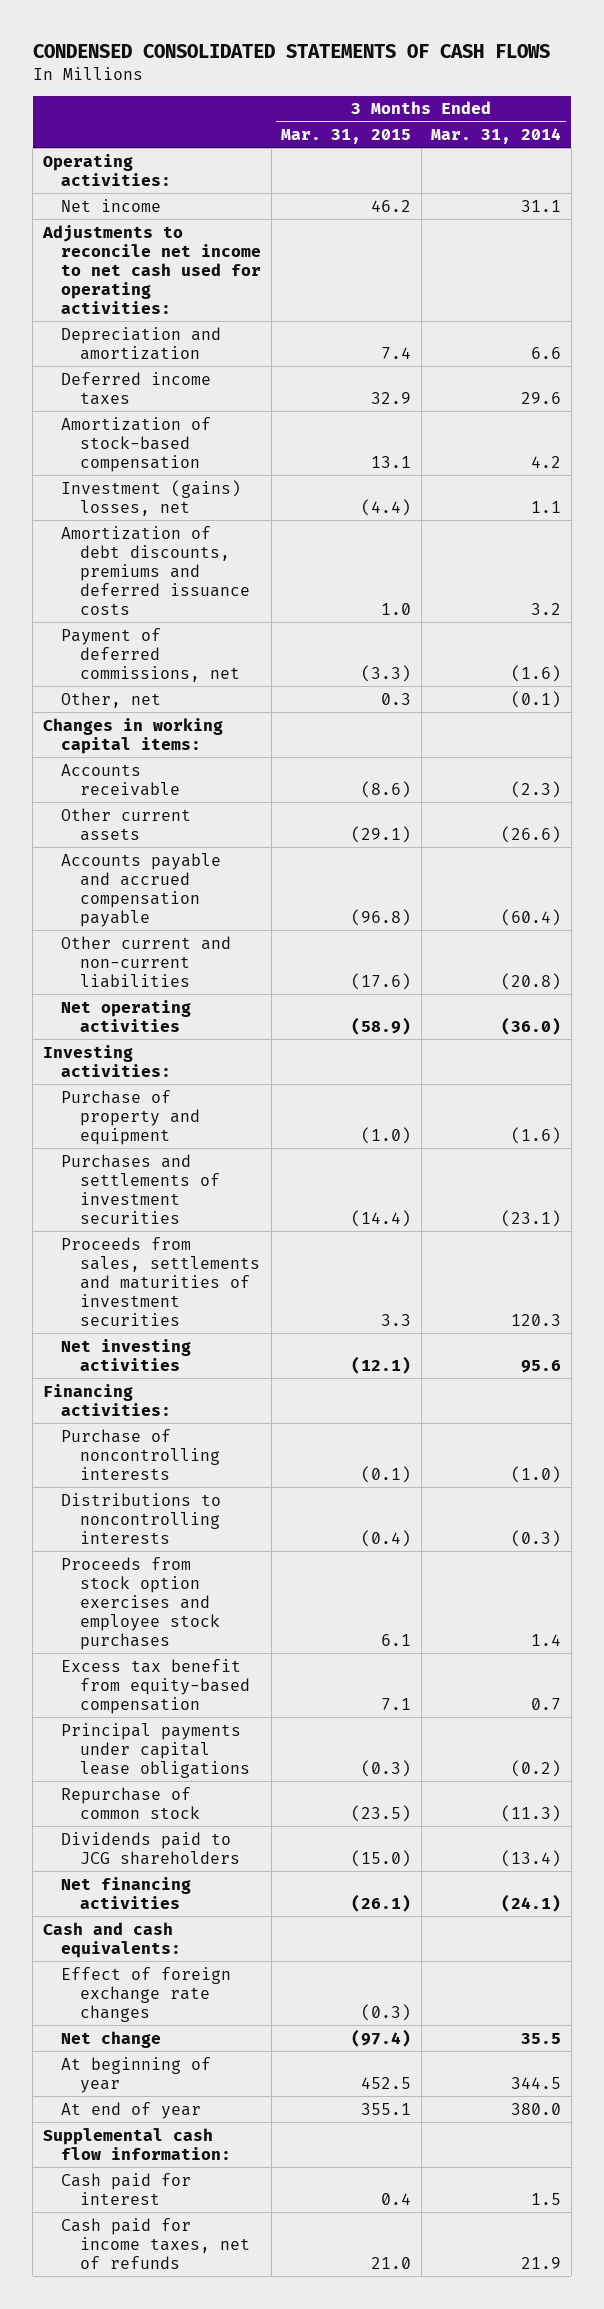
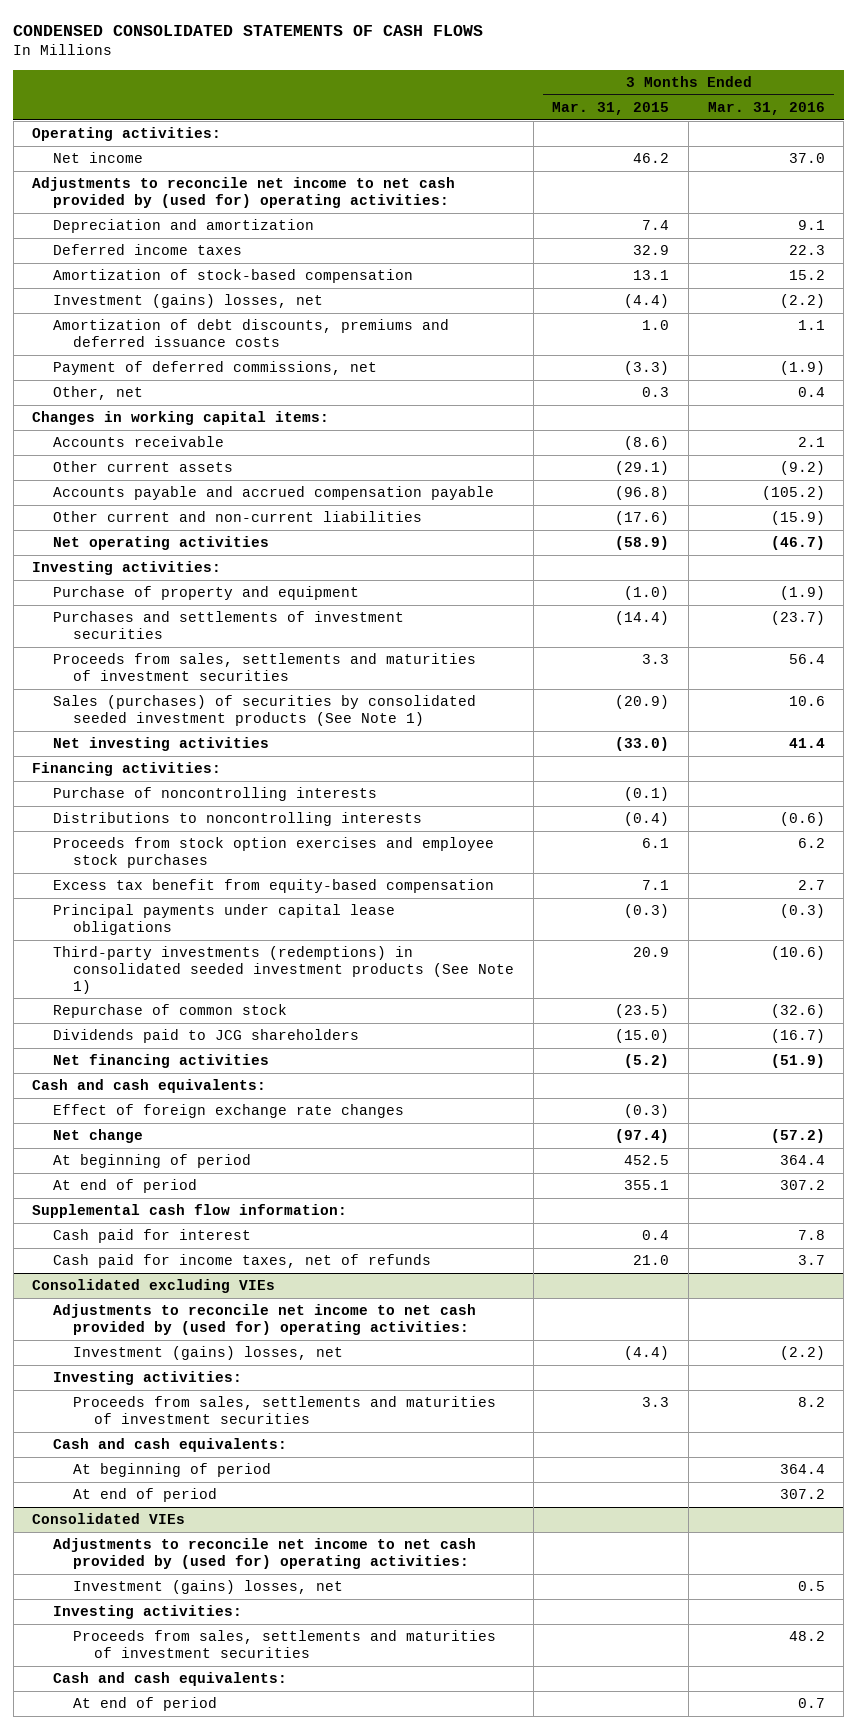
- | 3 Months Ended Mar. 31, 2015 | 3 Months Ended Mar. 31, 2014
+ | 3 Months Ended Mar. 31, 2015 | 3 Months Ended Mar. 31, 2016
- Adjustments to reconcile net income to net cash used for operating activities:
+ Adjustments to reconcile net income to net cash provided by (used for) operating activities:
- Net investing activities | (12.1) | 95.6
+ Sales (purchases) of securities by consolidated seeded investment products (See Note 1) | (20.9) | 10.6
+ Net investing activities | (33.0) | 41.4
+ Third-party investments (redemptions) in consolidated seeded investment products (See Note 1) | 20.9 | (10.6)
- Net financing activities | (26.1) | (24.1)
+ Net financing activities | (5.2) | (51.9)
- At beginning of year | 452.5 | 344.5
- At end of year | 355.1 | 380.0
+ At beginning of period | 452.5 | 364.4
+ At end of period | 355.1 | 307.2
+ Consolidated excluding VIEs
+ Adjustments to reconcile net income to net cash provided by (used for) operating activities:
+ Investment (gains) losses, net | (4.4) | (2.2)
+ Investing activities:
+ Proceeds from sales, settlements and maturities of investment securities | 3.3 | 8.2
+ Cash and cash equivalents:
+ At beginning of period | | 364.4
+ At end of period | | 307.2
+ Consolidated VIEs
+ Adjustments to reconcile net income to net cash provided by (used for) operating activities:
+ Investment (gains) losses, net | | 0.5
+ Investing activities:
+ Proceeds from sales, settlements and maturities of investment securities | | 48.2
+ Cash and cash equivalents:
+ At end of period | | 0.7

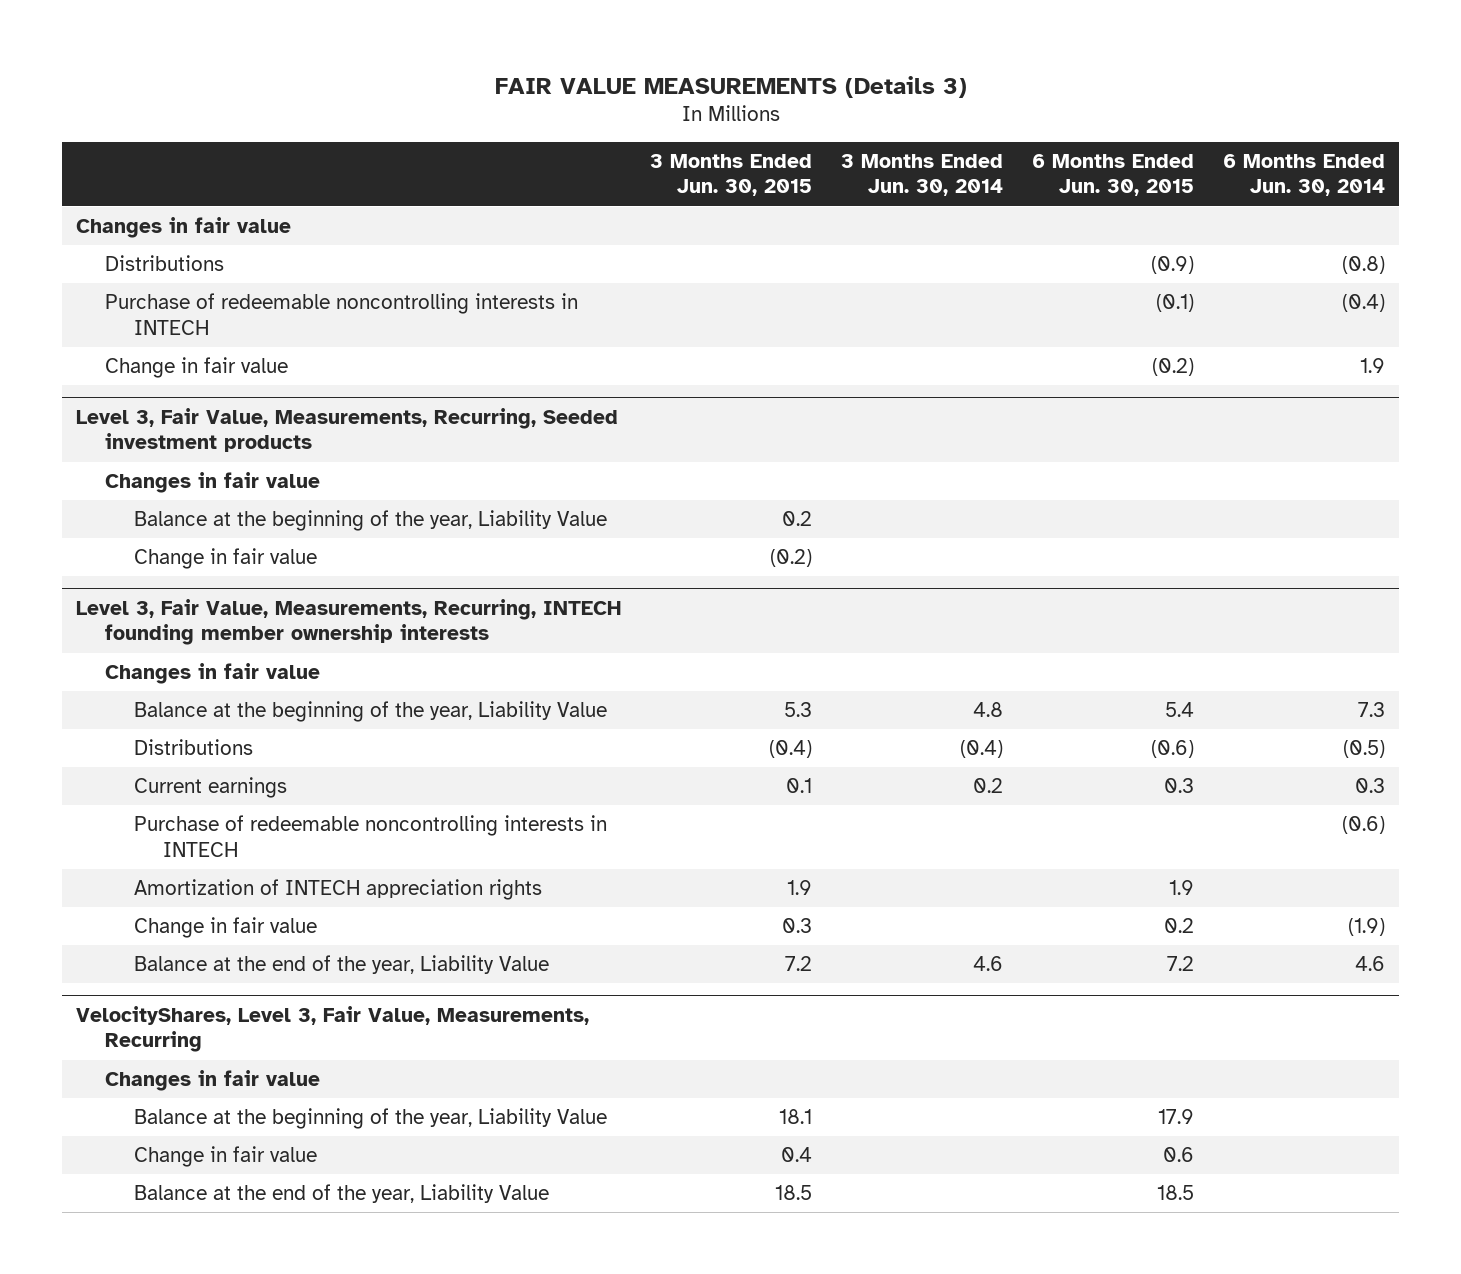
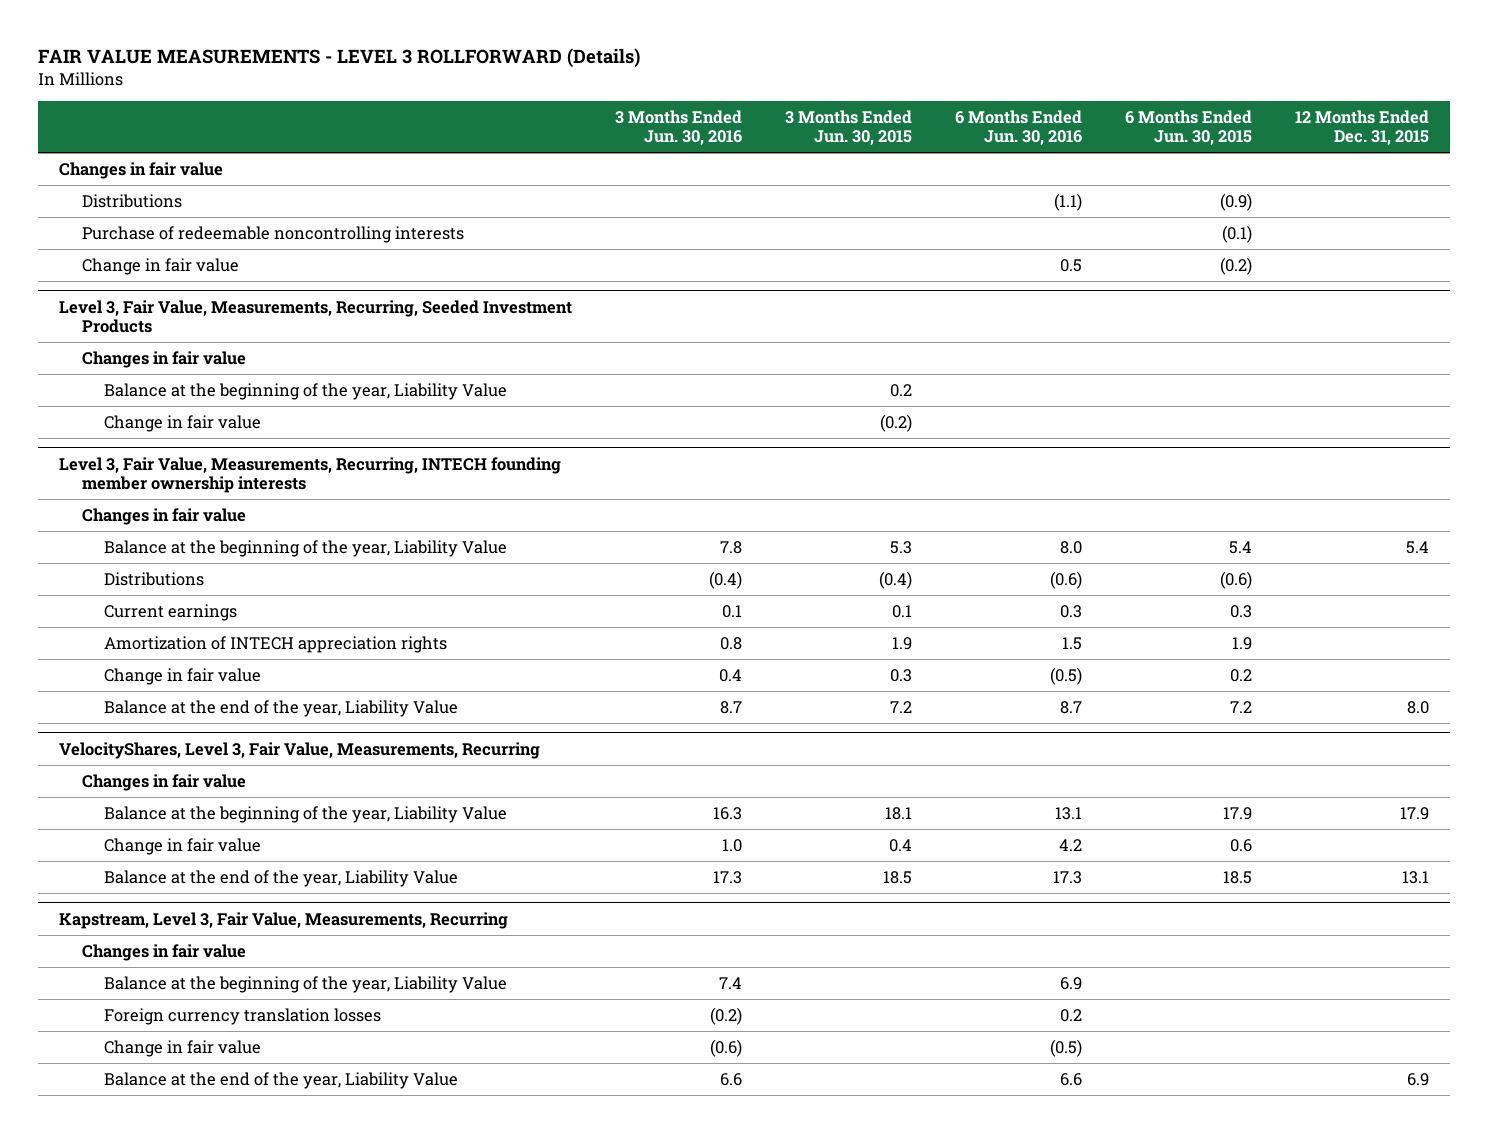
- FAIR VALUE MEASUREMENTS (Details 3)
+ FAIR VALUE MEASUREMENTS - LEVEL 3 ROLLFORWARD (Details)
- | 3 Months Ended Jun. 30, 2015 | 3 Months Ended Jun. 30, 2014 | 6 Months Ended Jun. 30, 2015 | 6 Months Ended Jun. 30, 2014
+ | 3 Months Ended Jun. 30, 2016 | 3 Months Ended Jun. 30, 2015 | 6 Months Ended Jun. 30, 2016 | 6 Months Ended Jun. 30, 2015 | 12 Months Ended Dec. 31, 2015
- Purchase of redeemable noncontrolling interests in INTECH | | | (0.1) | (0.4)
+ Purchase of redeemable noncontrolling interests | | | | (0.1) |
- Level 3, Fair Value, Measurements, Recurring, Seeded investment products
+ Level 3, Fair Value, Measurements, Recurring, Seeded Investment Products
@ Level 3, Fair Value, Measurements, Recurring, INTECH founding member ownership interests
- Purchase of redeemable noncontrolling interests in INTECH | | | | (0.6)
+ Kapstream, Level 3, Fair Value, Measurements, Recurring
+ Changes in fair value
+ Balance at the beginning of the year, Liability Value | 7.4 | | 6.9 | |
+ Foreign currency translation losses | (0.2) | | 0.2 | |
+ Change in fair value | (0.6) | | (0.5) | |
+ Balance at the end of the year, Liability Value | 6.6 | | 6.6 | | 6.9

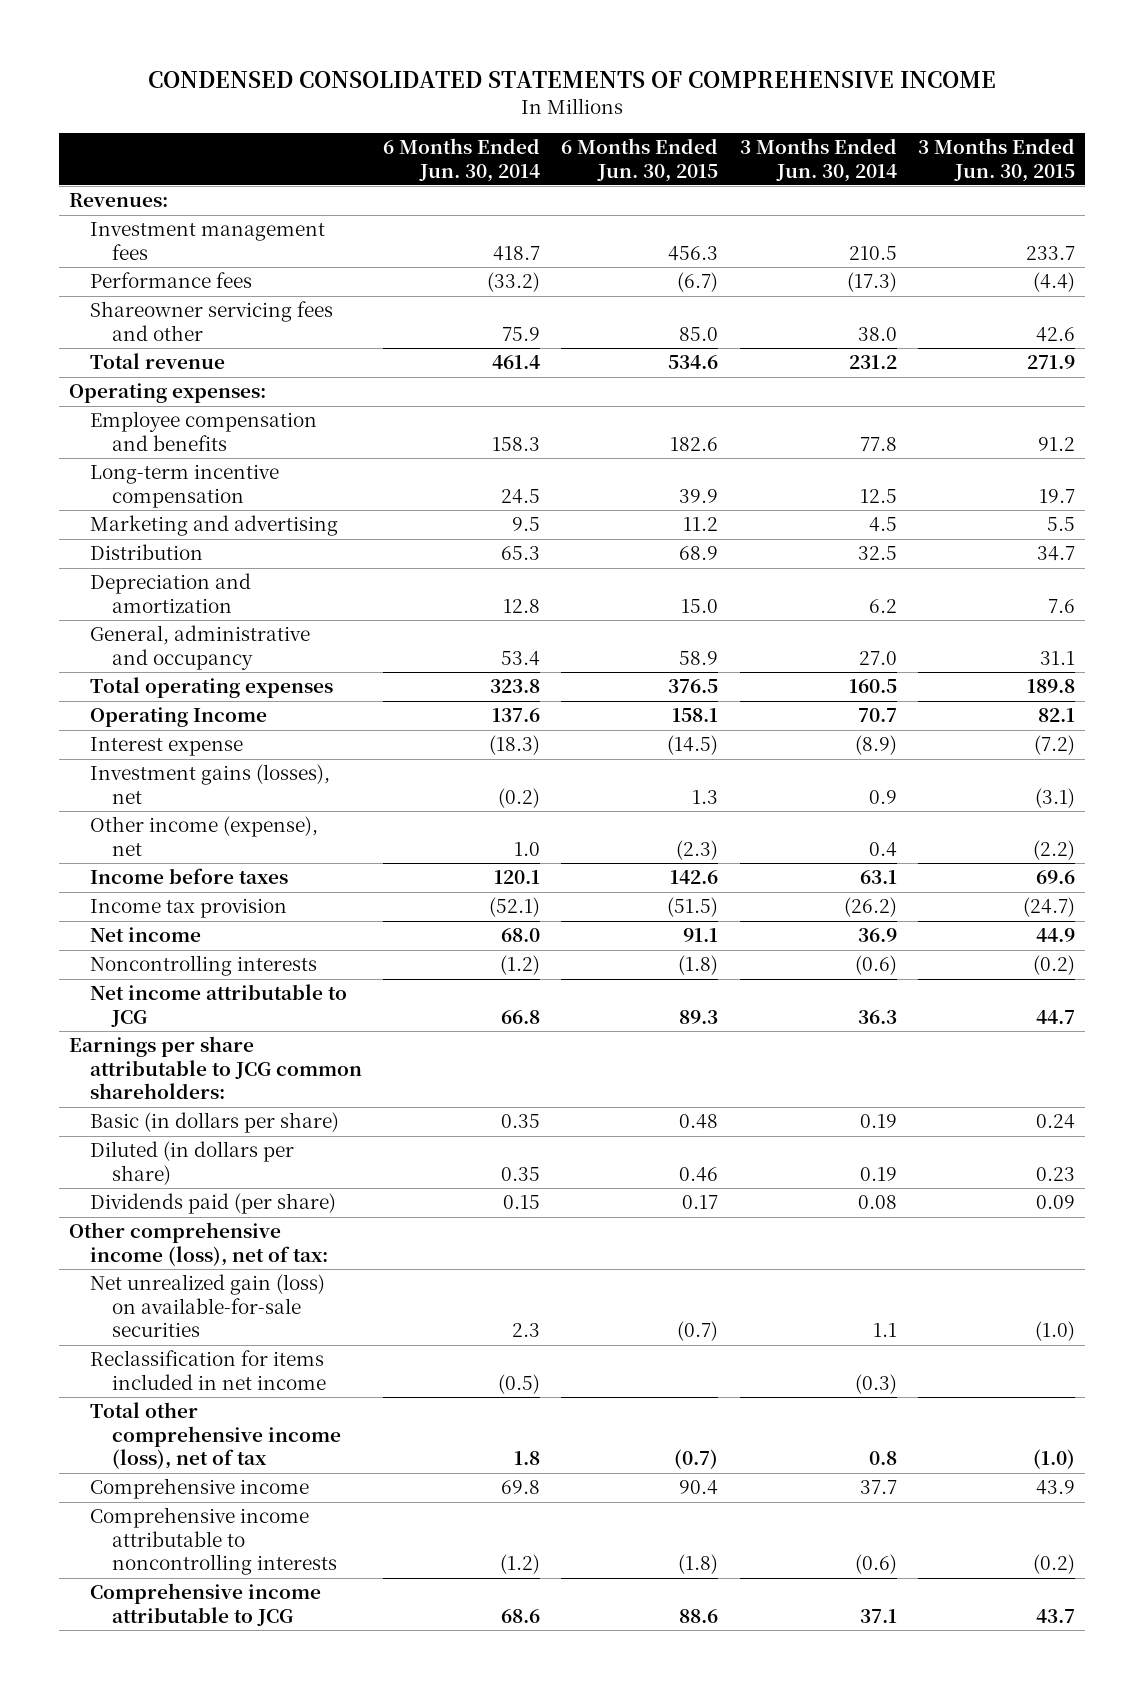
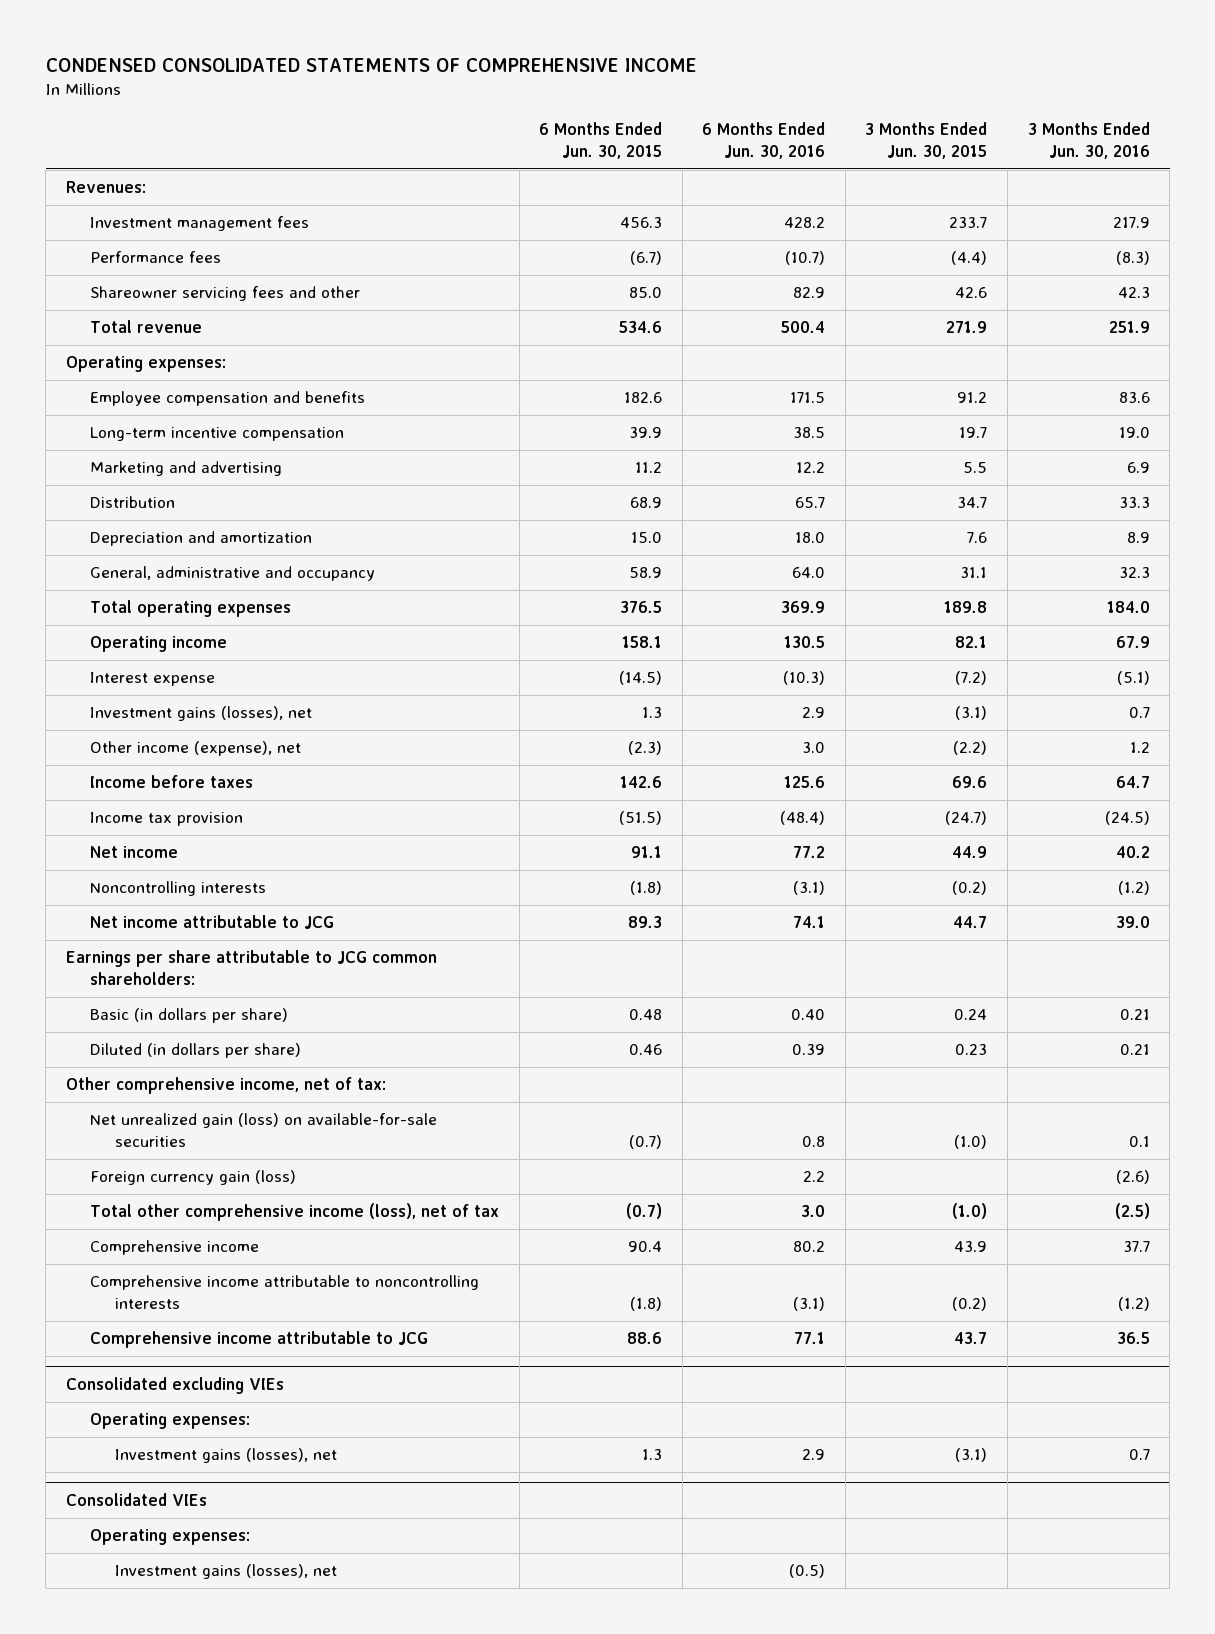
- | 6 Months Ended Jun. 30, 2014 | 6 Months Ended Jun. 30, 2015 | 3 Months Ended Jun. 30, 2014 | 3 Months Ended Jun. 30, 2015
+ | 6 Months Ended Jun. 30, 2015 | 6 Months Ended Jun. 30, 2016 | 3 Months Ended Jun. 30, 2015 | 3 Months Ended Jun. 30, 2016
- Operating Income | 137.6 | 158.1 | 70.7 | 82.1
+ Operating income | 158.1 | 130.5 | 82.1 | 67.9
- Dividends paid (per share) | 0.15 | 0.17 | 0.08 | 0.09
- Other comprehensive income (loss), net of tax:
+ Other comprehensive income, net of tax:
- Reclassification for items included in net income | (0.5) | | (0.3) |
+ Foreign currency gain (loss) | | 2.2 | | (2.6)
+ Consolidated excluding VIEs
+ Operating expenses:
+ Investment gains (losses), net | 1.3 | 2.9 | (3.1) | 0.7
+ Consolidated VIEs
+ Operating expenses:
+ Investment gains (losses), net | | (0.5) | |

